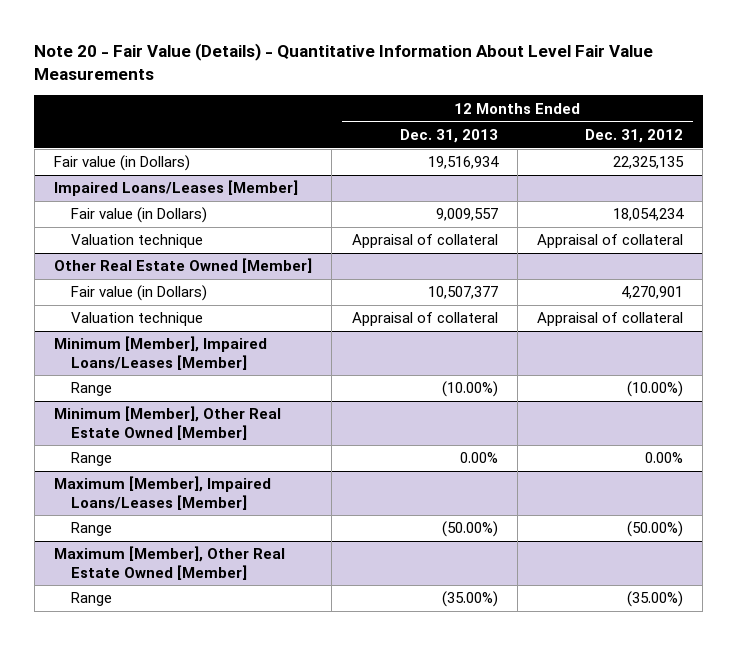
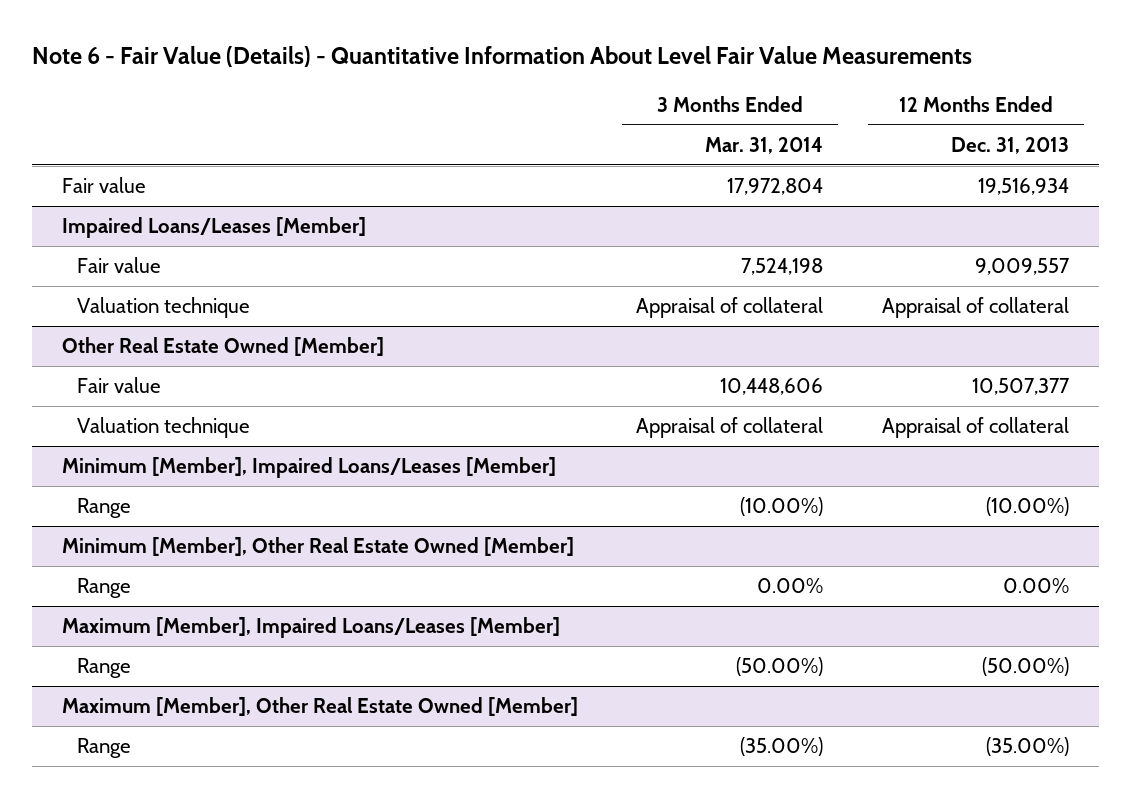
- Note 20 - Fair Value (Details) - Quantitative Information About Level Fair Value Measurements
+ Note 6 - Fair Value (Details) - Quantitative Information About Level Fair Value Measurements
- | 12 Months Ended Dec. 31, 2013 | 12 Months Ended Dec. 31, 2012
+ | 3 Months Ended Mar. 31, 2014 | 12 Months Ended Dec. 31, 2013
- Fair value (in Dollars) | 19,516,934 | 22,325,135
+ Fair value | 17,972,804 | 19,516,934
@ Impaired Loans/Leases [Member]
- Fair value (in Dollars) | 9,009,557 | 18,054,234
+ Fair value | 7,524,198 | 9,009,557
@ Other Real Estate Owned [Member]
- Fair value (in Dollars) | 10,507,377 | 4,270,901
+ Fair value | 10,448,606 | 10,507,377

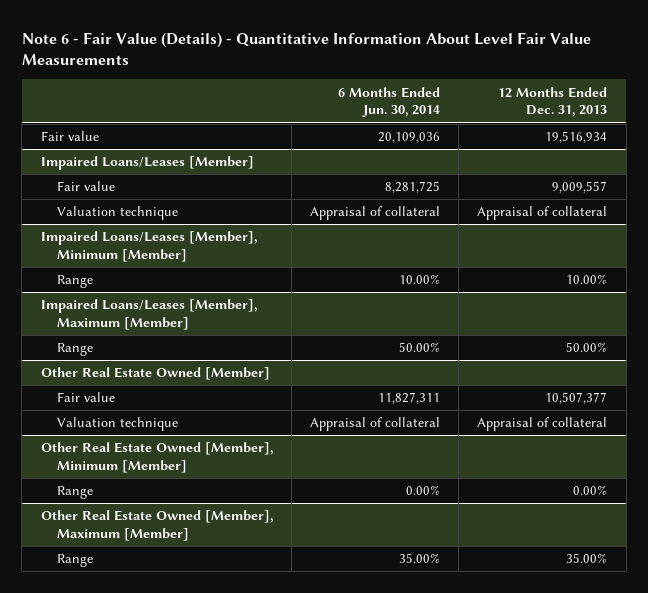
- | 3 Months Ended Mar. 31, 2014 | 12 Months Ended Dec. 31, 2013
+ | 6 Months Ended Jun. 30, 2014 | 12 Months Ended Dec. 31, 2013
+ Impaired Loans/Leases [Member], Minimum [Member]
+ Range | 10.00% | 10.00%
+ Impaired Loans/Leases [Member], Maximum [Member]
+ Range | 50.00% | 50.00%
- Minimum [Member], Impaired Loans/Leases [Member]
- Range | (10.00%) | (10.00%)
- Minimum [Member], Other Real Estate Owned [Member]
+ Other Real Estate Owned [Member], Minimum [Member]
- Maximum [Member], Impaired Loans/Leases [Member]
- Range | (50.00%) | (50.00%)
- Maximum [Member], Other Real Estate Owned [Member]
- Range | (35.00%) | (35.00%)
+ Other Real Estate Owned [Member], Maximum [Member]
+ Range | 35.00% | 35.00%

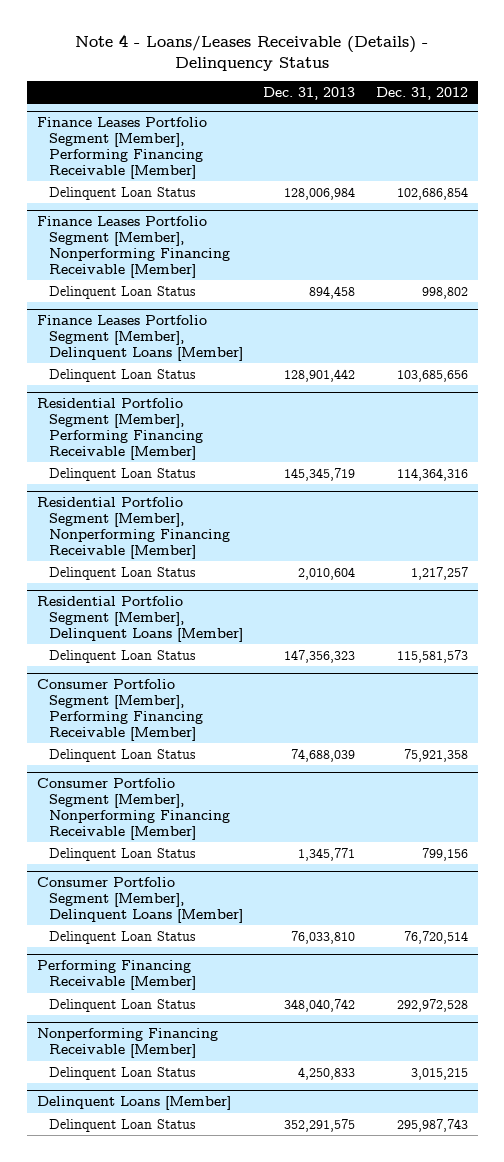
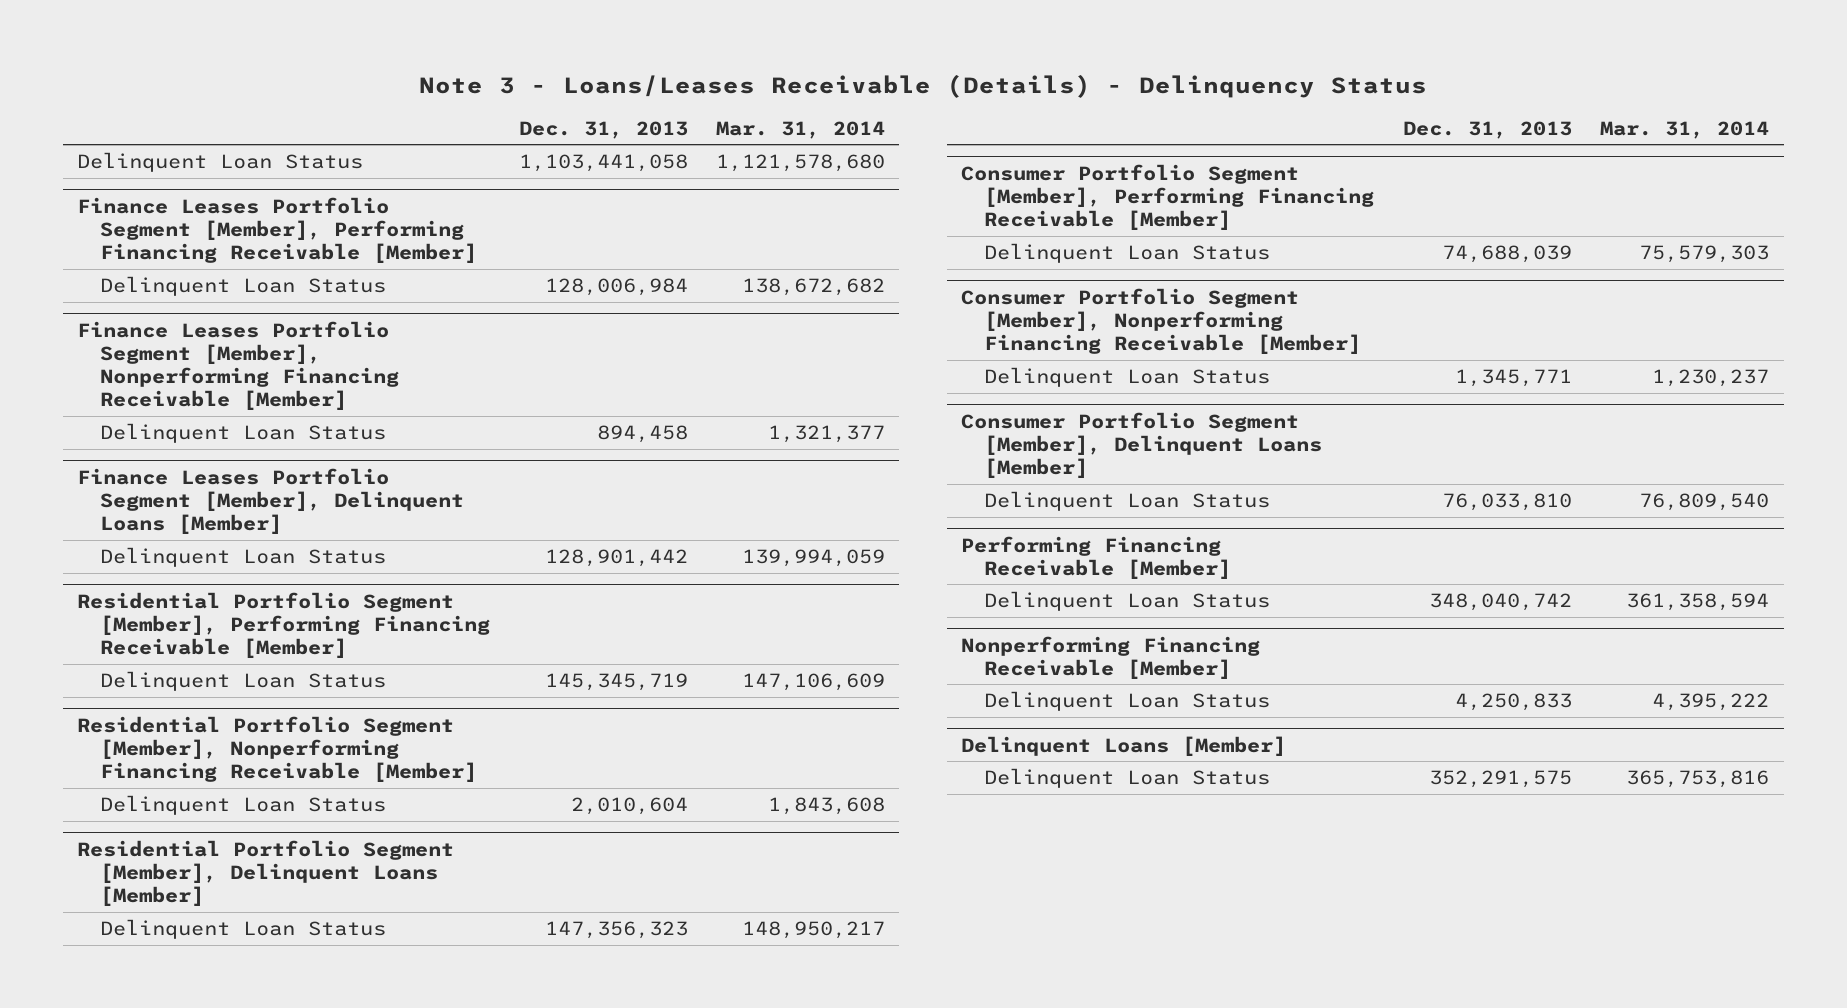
- Note 4 - Loans/Leases Receivable (Details) - Delinquency Status
+ Note 3 - Loans/Leases Receivable (Details) - Delinquency Status
- | Dec. 31, 2013 | Dec. 31, 2012
+ | Dec. 31, 2013 | Mar. 31, 2014
+ Delinquent Loan Status | 1,103,441,058 | 1,121,578,680

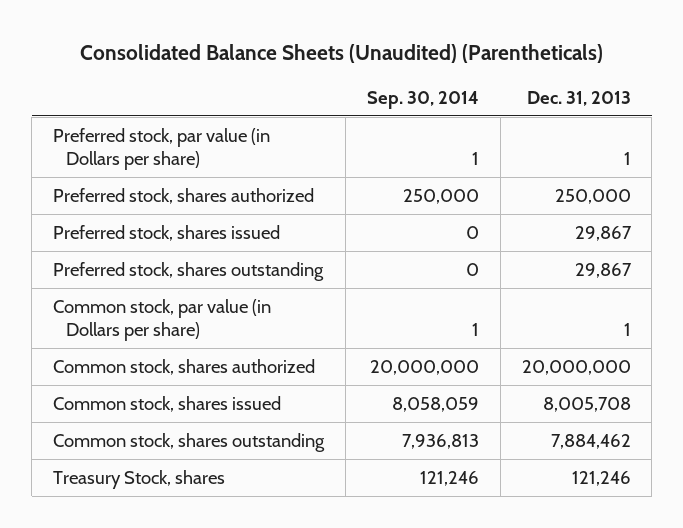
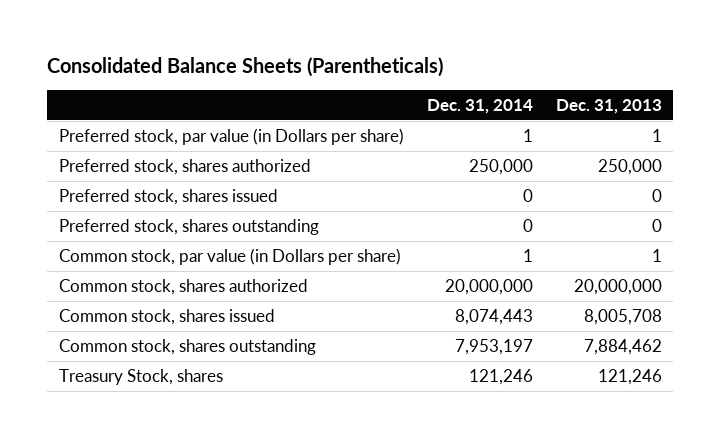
- Consolidated Balance Sheets (Unaudited) (Parentheticals)
+ Consolidated Balance Sheets (Parentheticals)
- | Sep. 30, 2014 | Dec. 31, 2013
+ | Dec. 31, 2014 | Dec. 31, 2013
- Preferred stock, shares issued | 0 | 29,867
- Preferred stock, shares outstanding | 0 | 29,867
+ Preferred stock, shares issued | 0 | 0
+ Preferred stock, shares outstanding | 0 | 0

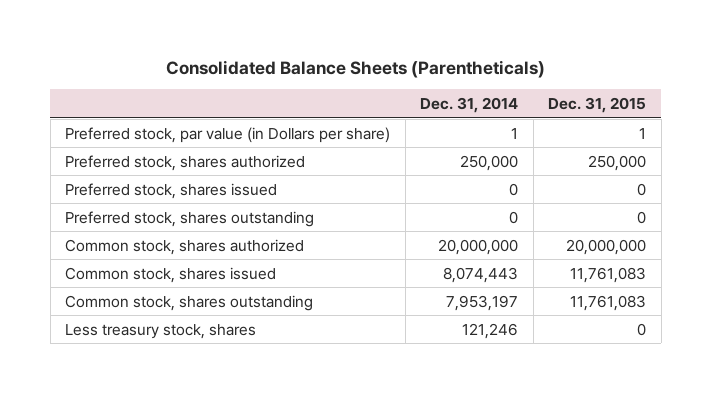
- | Dec. 31, 2014 | Dec. 31, 2013
+ | Dec. 31, 2014 | Dec. 31, 2015
- Common stock, par value (in Dollars per share) | 1 | 1
- Treasury Stock, shares | 121,246 | 121,246
+ Less treasury stock, shares | 121,246 | 0

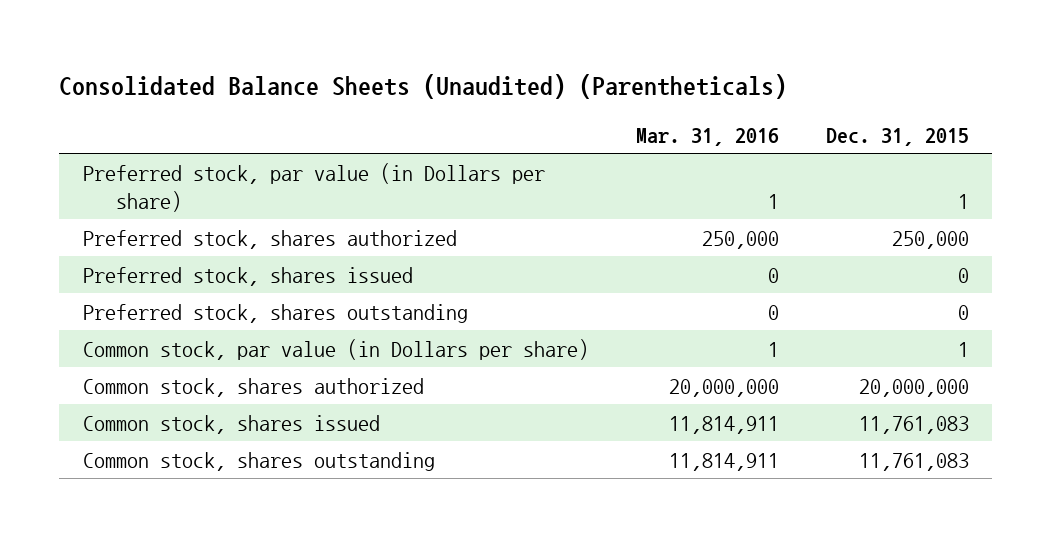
- Consolidated Balance Sheets (Parentheticals)
+ Consolidated Balance Sheets (Unaudited) (Parentheticals)
- | Dec. 31, 2014 | Dec. 31, 2015
+ | Mar. 31, 2016 | Dec. 31, 2015
+ Common stock, par value (in Dollars per share) | 1 | 1
- Less treasury stock, shares | 121,246 | 0

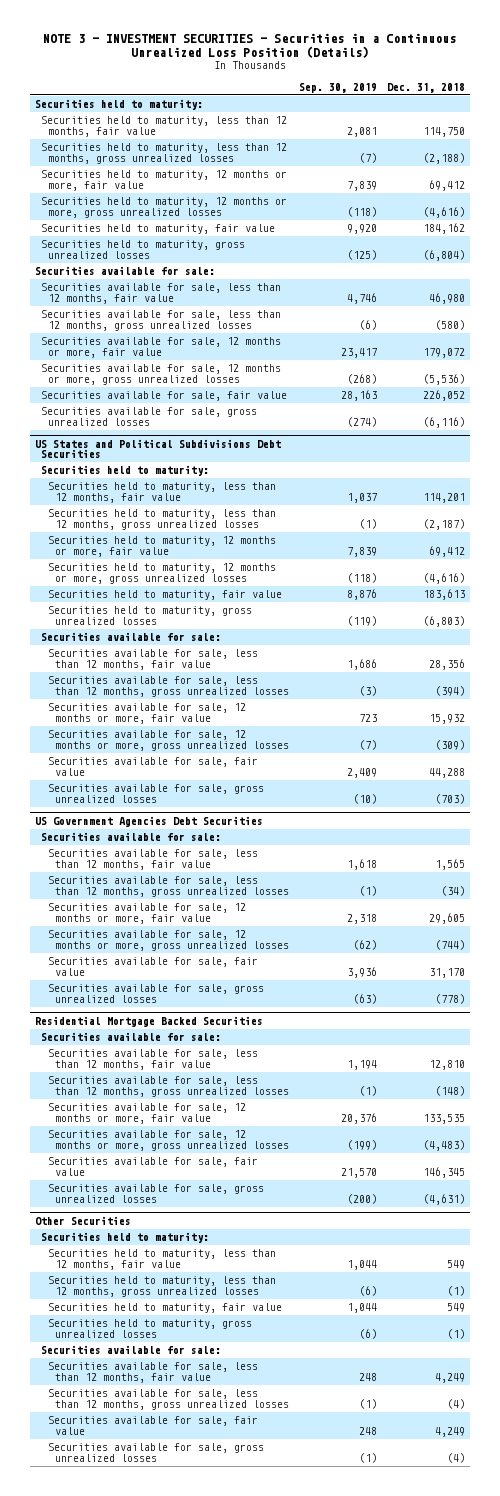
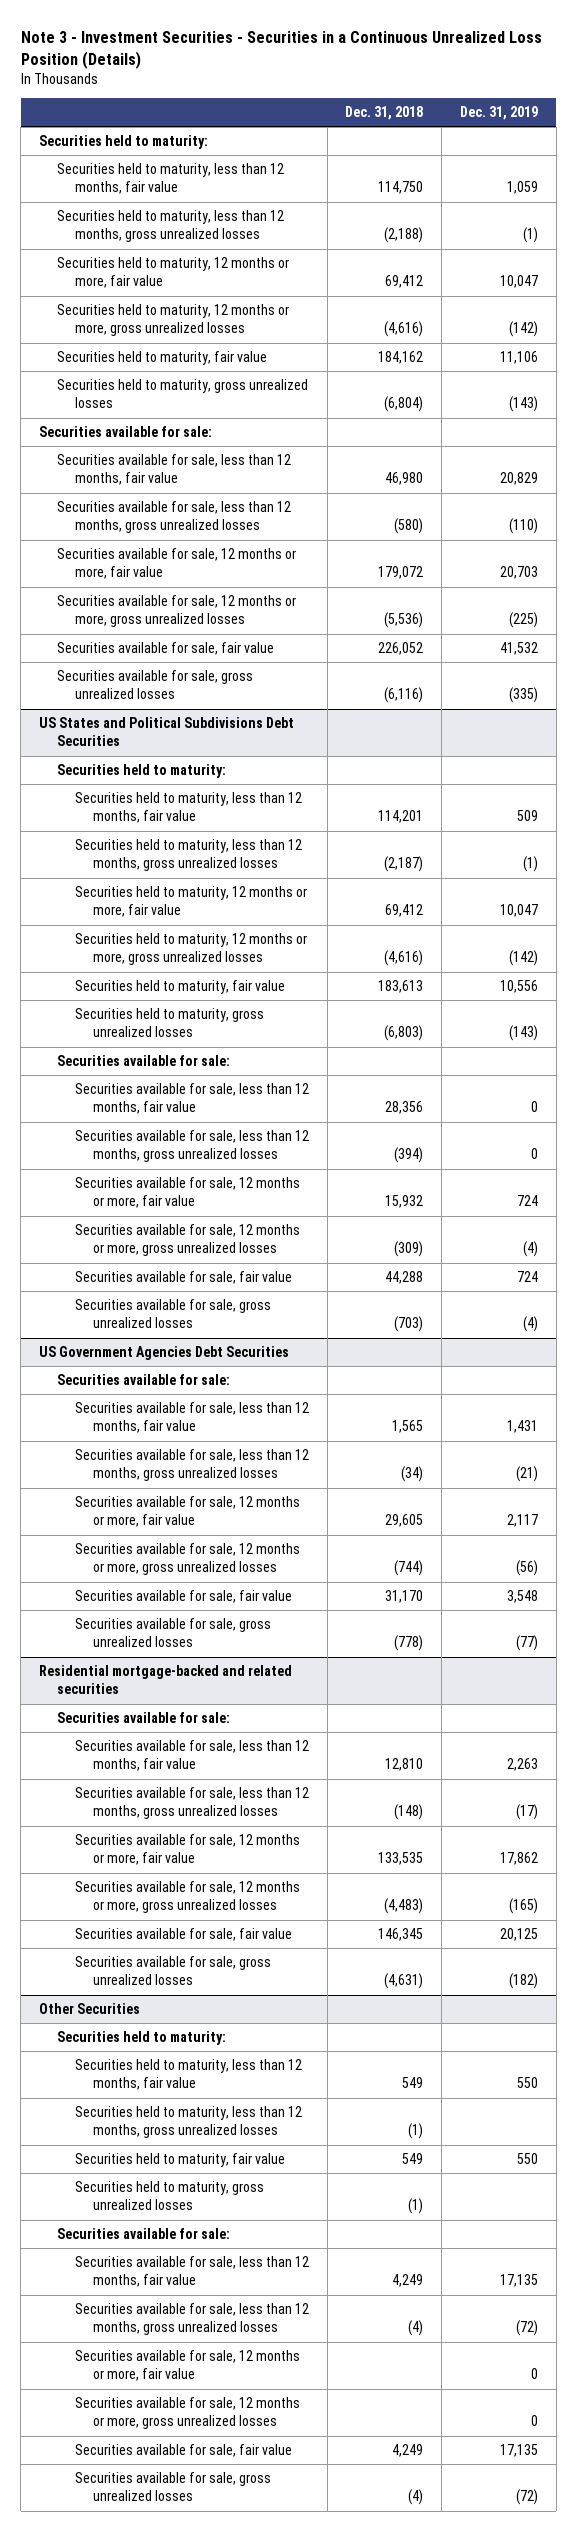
- NOTE 3 - INVESTMENT SECURITIES - Securities in a Continuous Unrealized Loss Position (Details)
+ Note 3 - Investment Securities - Securities in a Continuous Unrealized Loss Position (Details)
- | Sep. 30, 2019 | Dec. 31, 2018
+ | Dec. 31, 2018 | Dec. 31, 2019
- Residential Mortgage Backed Securities
+ Residential mortgage-backed and related securities
@ Other Securities
+ Securities available for sale, 12 months or more, fair value | | 0
+ Securities available for sale, 12 months or more, gross unrealized losses | | 0

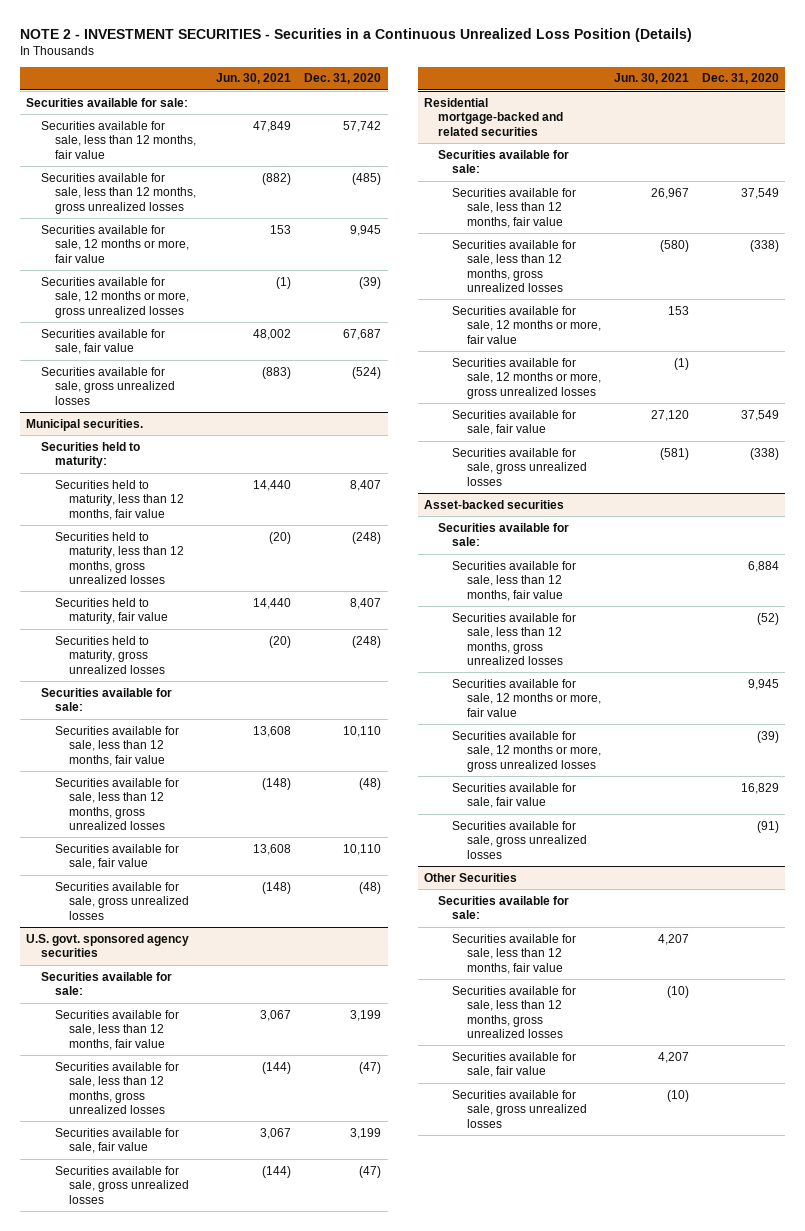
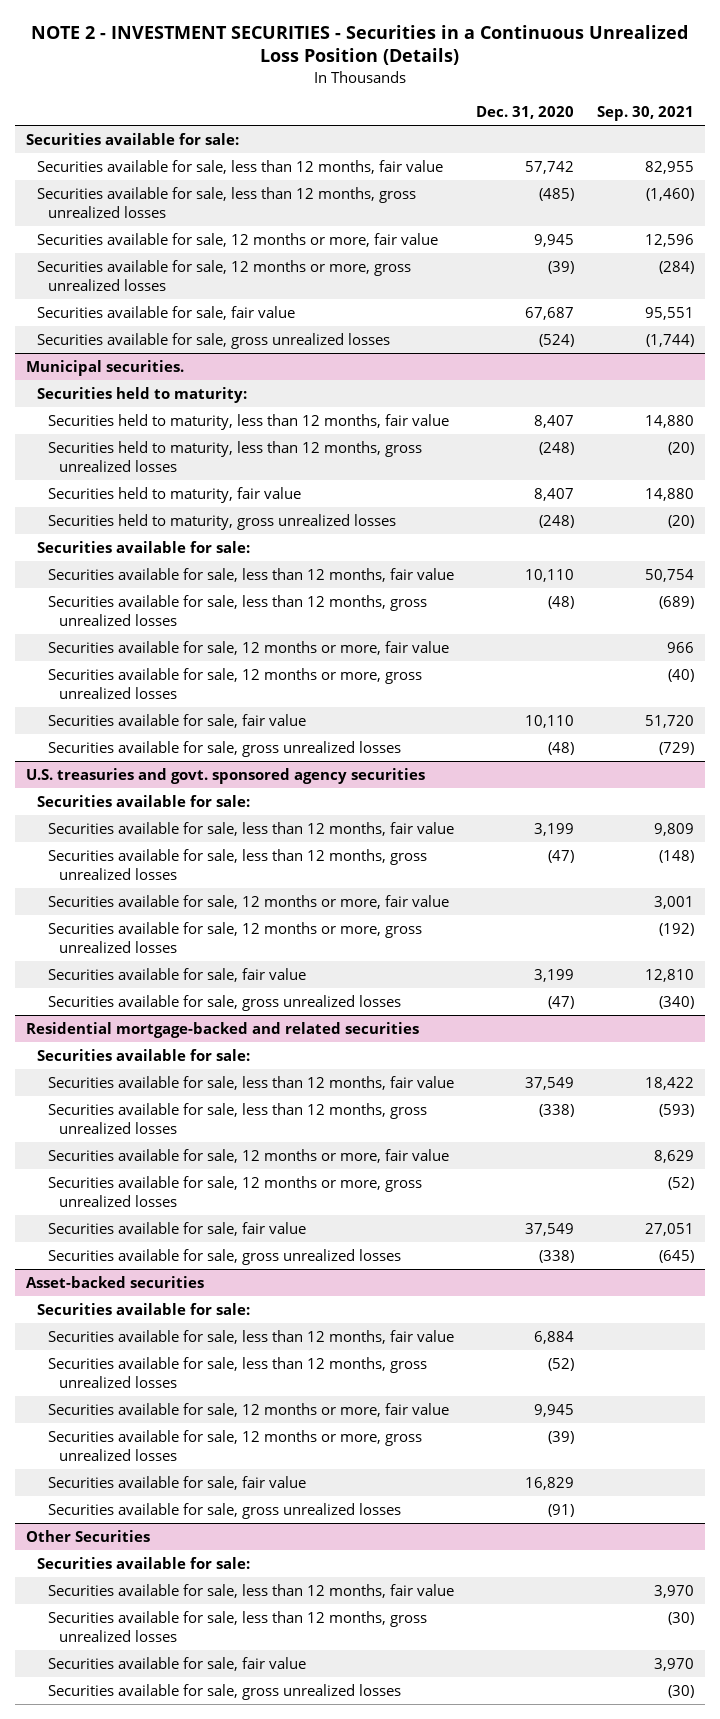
- | Jun. 30, 2021 | Dec. 31, 2020
+ | Dec. 31, 2020 | Sep. 30, 2021
@ Municipal securities.
+ Securities available for sale, 12 months or more, fair value | | 966
+ Securities available for sale, 12 months or more, gross unrealized losses | | (40)
- U.S. govt. sponsored agency securities
+ U.S. treasuries and govt. sponsored agency securities
+ Securities available for sale, 12 months or more, fair value | | 3,001
+ Securities available for sale, 12 months or more, gross unrealized losses | | (192)

